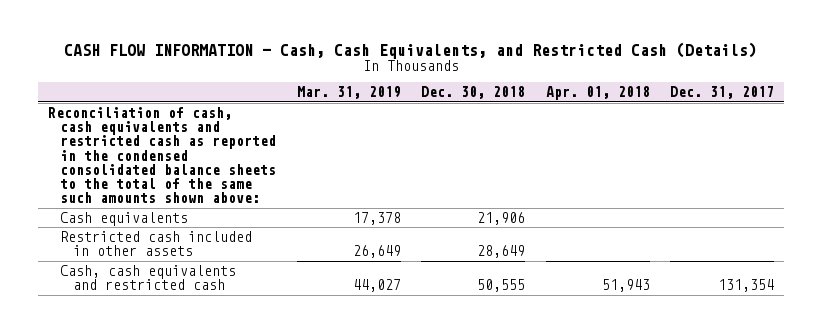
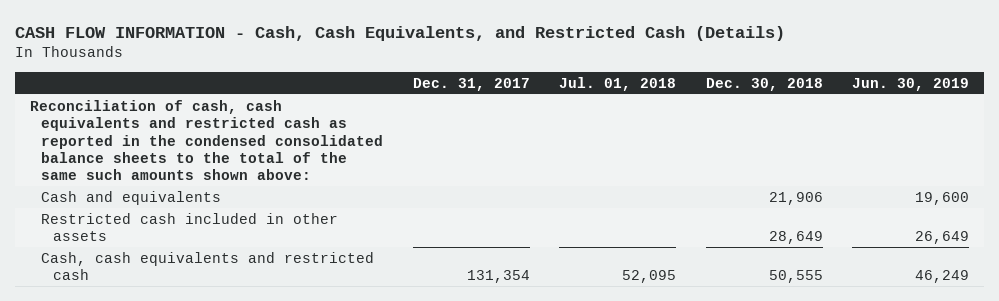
- | Mar. 31, 2019 | Dec. 30, 2018 | Apr. 01, 2018 | Dec. 31, 2017
+ | Dec. 31, 2017 | Jul. 01, 2018 | Dec. 30, 2018 | Jun. 30, 2019
- Cash equivalents | 17,378 | 21,906 | |
+ Cash and equivalents | | | 21,906 | 19,600

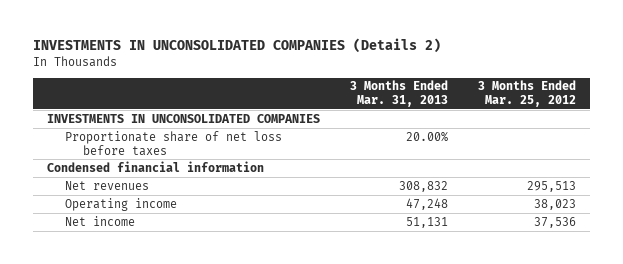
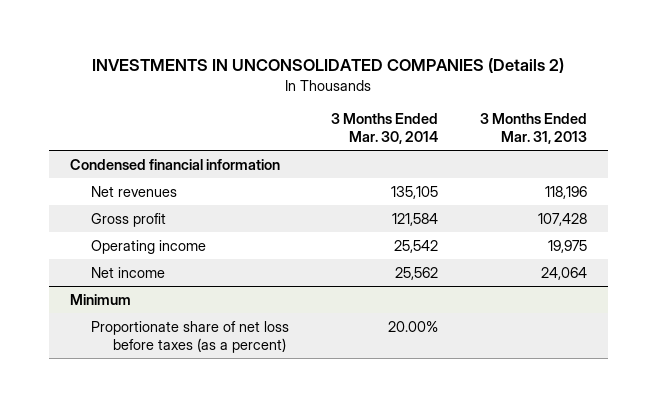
- | 3 Months Ended Mar. 31, 2013 | 3 Months Ended Mar. 25, 2012
+ | 3 Months Ended Mar. 30, 2014 | 3 Months Ended Mar. 31, 2013
- INVESTMENTS IN UNCONSOLIDATED COMPANIES
- Proportionate share of net loss before taxes | 20.00% |
- Net revenues | 308,832 | 295,513
- Operating income | 47,248 | 38,023
- Net income | 51,131 | 37,536
+ Net revenues | 135,105 | 118,196
+ Gross profit | 121,584 | 107,428
+ Operating income | 25,542 | 19,975
+ Net income | 25,562 | 24,064
+ Minimum
+ Proportionate share of net loss before taxes (as a percent) | 20.00% |

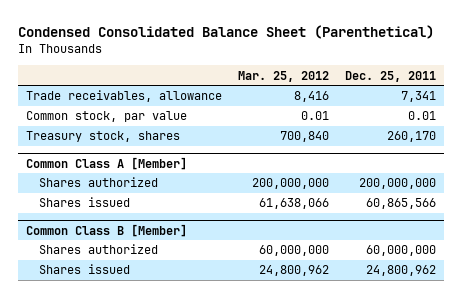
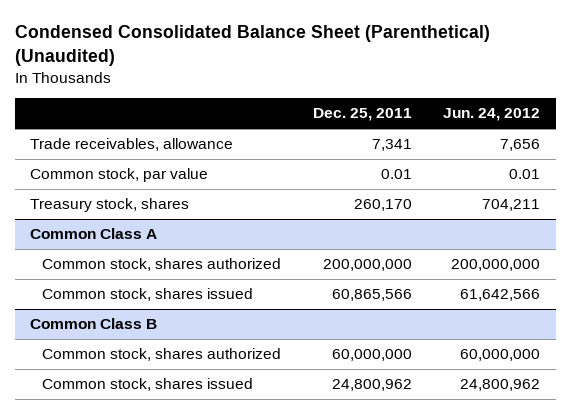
- Condensed Consolidated Balance Sheet (Parenthetical)
+ Condensed Consolidated Balance Sheet (Parenthetical) (Unaudited)
- | Mar. 25, 2012 | Dec. 25, 2011
+ | Dec. 25, 2011 | Jun. 24, 2012
- Common Class A [Member]
- Shares authorized | 200,000,000 | 200,000,000
- Shares issued | 61,638,066 | 60,865,566
- Common Class B [Member]
- Shares authorized | 60,000,000 | 60,000,000
- Shares issued | 24,800,962 | 24,800,962
+ Common Class A
+ Common stock, shares authorized | 200,000,000 | 200,000,000
+ Common stock, shares issued | 60,865,566 | 61,642,566
+ Common Class B
+ Common stock, shares authorized | 60,000,000 | 60,000,000
+ Common stock, shares issued | 24,800,962 | 24,800,962

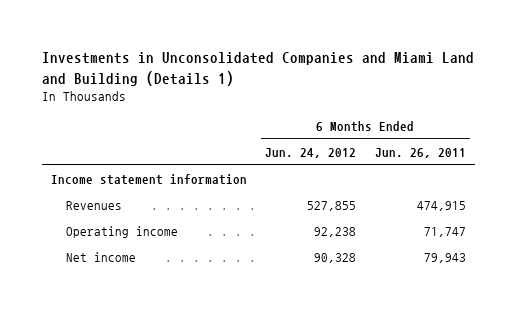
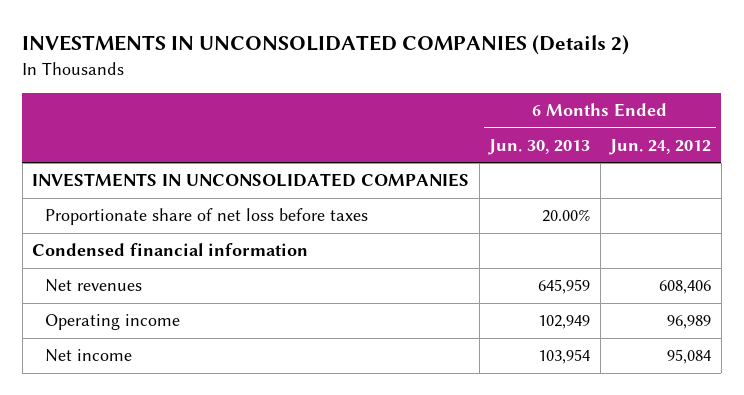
- Investments in Unconsolidated Companies and Miami Land and Building (Details 1)
+ INVESTMENTS IN UNCONSOLIDATED COMPANIES (Details 2)
- | 6 Months Ended Jun. 24, 2012 | 6 Months Ended Jun. 26, 2011
+ | 6 Months Ended Jun. 30, 2013 | 6 Months Ended Jun. 24, 2012
- Income statement information
- Revenues | 527,855 | 474,915
- Operating income | 92,238 | 71,747
- Net income | 90,328 | 79,943
+ INVESTMENTS IN UNCONSOLIDATED COMPANIES
+ Proportionate share of net loss before taxes | 20.00% |
+ Condensed financial information
+ Net revenues | 645,959 | 608,406
+ Operating income | 102,949 | 96,989
+ Net income | 103,954 | 95,084

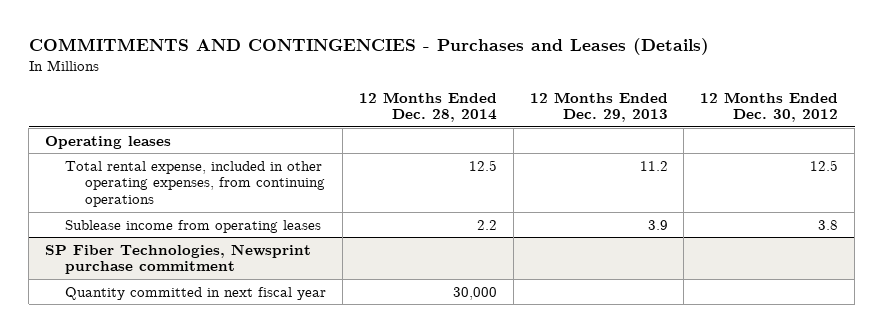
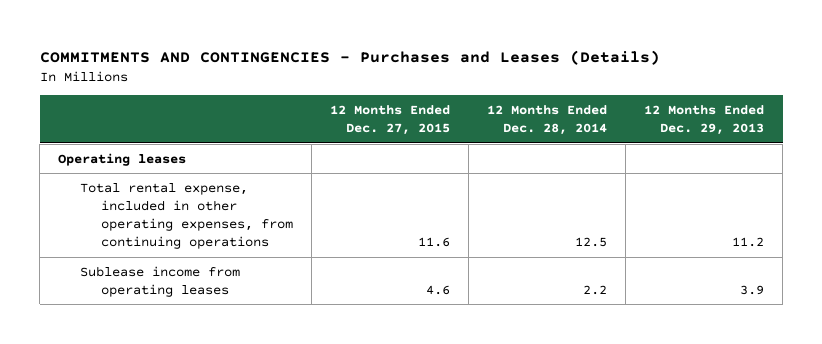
- | 12 Months Ended Dec. 28, 2014 | 12 Months Ended Dec. 29, 2013 | 12 Months Ended Dec. 30, 2012
+ | 12 Months Ended Dec. 27, 2015 | 12 Months Ended Dec. 28, 2014 | 12 Months Ended Dec. 29, 2013
- SP Fiber Technologies, Newsprint purchase commitment
- Quantity committed in next fiscal year | 30,000 | |

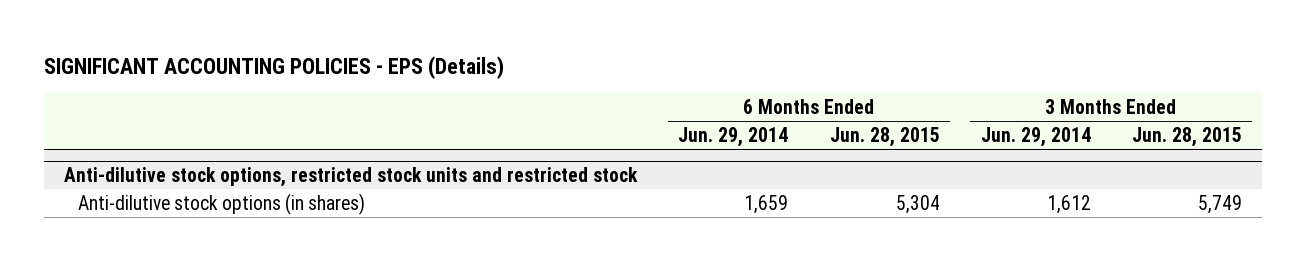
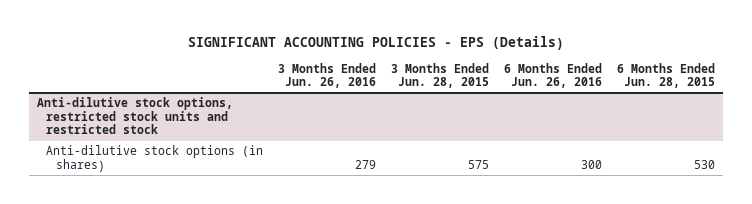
- | 6 Months Ended Jun. 29, 2014 | 6 Months Ended Jun. 28, 2015 | 3 Months Ended Jun. 29, 2014 | 3 Months Ended Jun. 28, 2015
+ | 3 Months Ended Jun. 26, 2016 | 3 Months Ended Jun. 28, 2015 | 6 Months Ended Jun. 26, 2016 | 6 Months Ended Jun. 28, 2015
@ Anti-dilutive stock options, restricted stock units and restricted stock
- Anti-dilutive stock options (in shares) | 1,659 | 5,304 | 1,612 | 5,749
+ Anti-dilutive stock options (in shares) | 279 | 575 | 300 | 530

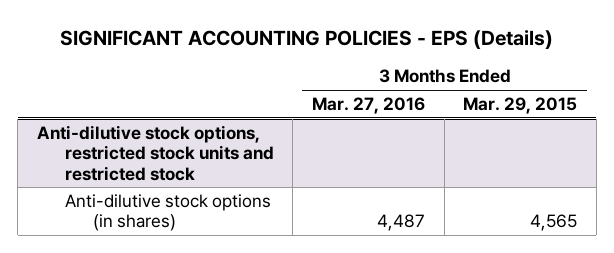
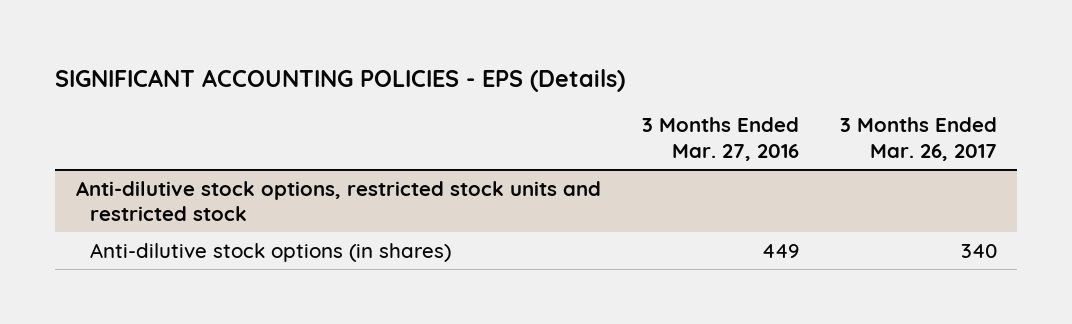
- | 3 Months Ended Mar. 27, 2016 | 3 Months Ended Mar. 29, 2015
+ | 3 Months Ended Mar. 27, 2016 | 3 Months Ended Mar. 26, 2017
@ Anti-dilutive stock options, restricted stock units and restricted stock
- Anti-dilutive stock options (in shares) | 4,487 | 4,565
+ Anti-dilutive stock options (in shares) | 449 | 340

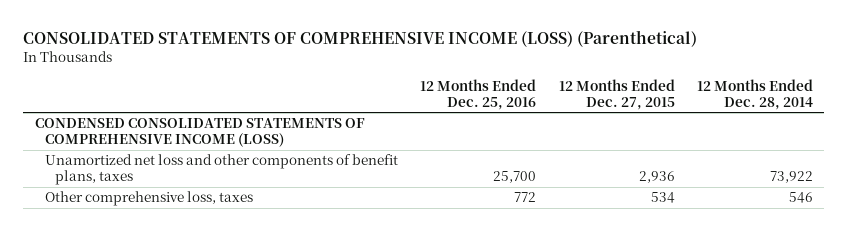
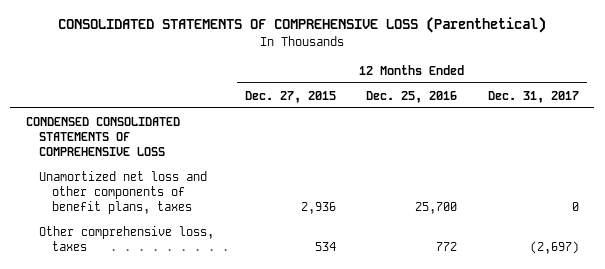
- CONSOLIDATED STATEMENTS OF COMPREHENSIVE INCOME (LOSS) (Parenthetical)
+ CONSOLIDATED STATEMENTS OF COMPREHENSIVE LOSS (Parenthetical)
- | 12 Months Ended Dec. 25, 2016 | 12 Months Ended Dec. 27, 2015 | 12 Months Ended Dec. 28, 2014
+ | 12 Months Ended Dec. 27, 2015 | 12 Months Ended Dec. 25, 2016 | 12 Months Ended Dec. 31, 2017
- CONDENSED CONSOLIDATED STATEMENTS OF COMPREHENSIVE INCOME (LOSS)
+ CONDENSED CONSOLIDATED STATEMENTS OF COMPREHENSIVE LOSS

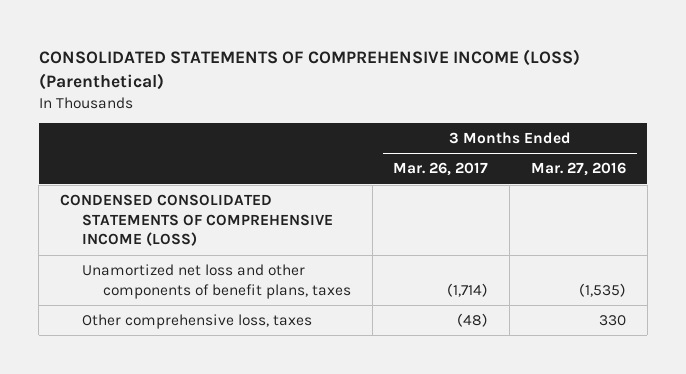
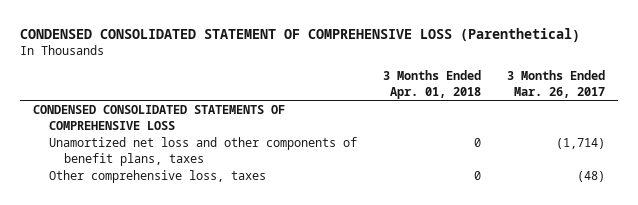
- CONSOLIDATED STATEMENTS OF COMPREHENSIVE INCOME (LOSS) (Parenthetical)
+ CONDENSED CONSOLIDATED STATEMENT OF COMPREHENSIVE LOSS (Parenthetical)
- | 3 Months Ended Mar. 26, 2017 | 3 Months Ended Mar. 27, 2016
+ | 3 Months Ended Apr. 01, 2018 | 3 Months Ended Mar. 26, 2017
- CONDENSED CONSOLIDATED STATEMENTS OF COMPREHENSIVE INCOME (LOSS)
+ CONDENSED CONSOLIDATED STATEMENTS OF COMPREHENSIVE LOSS

